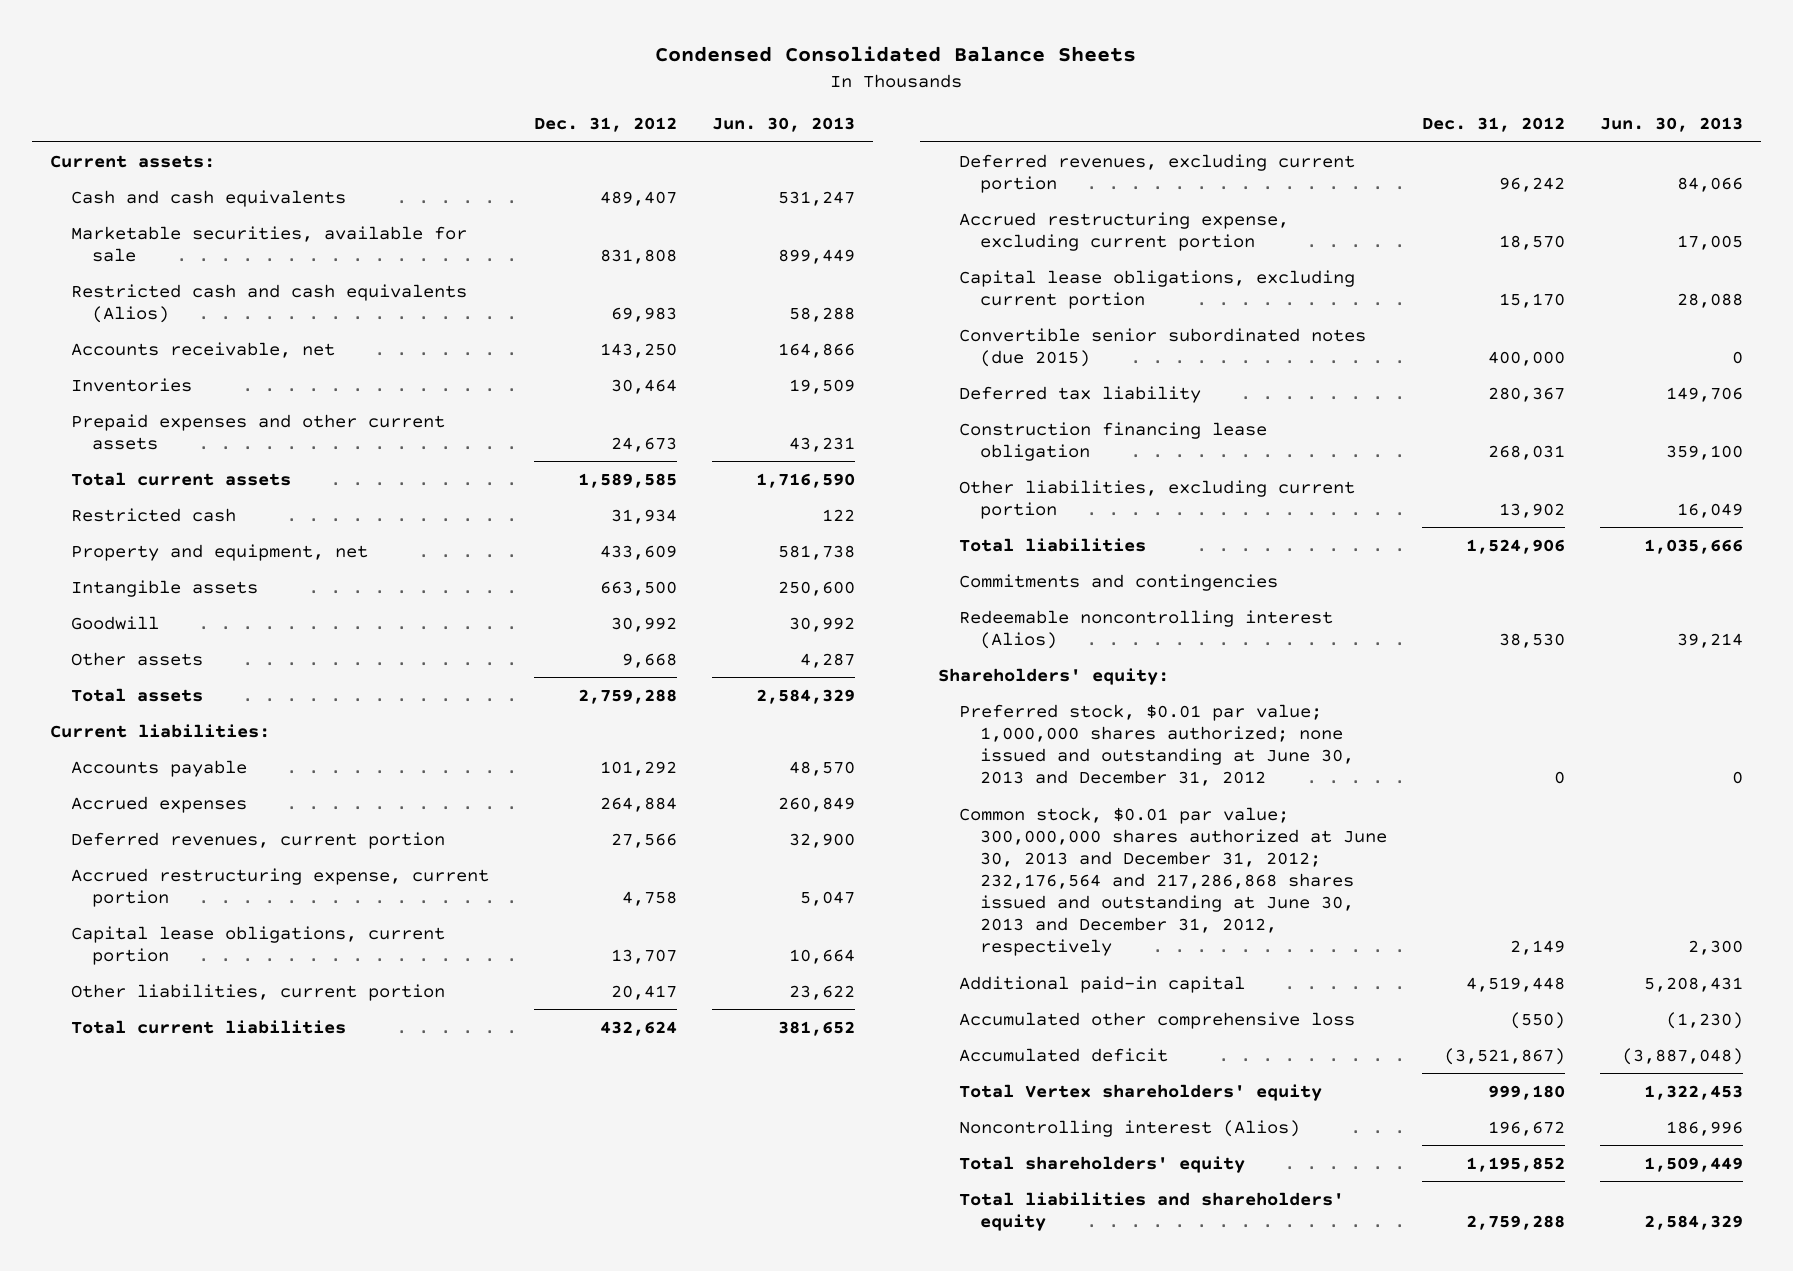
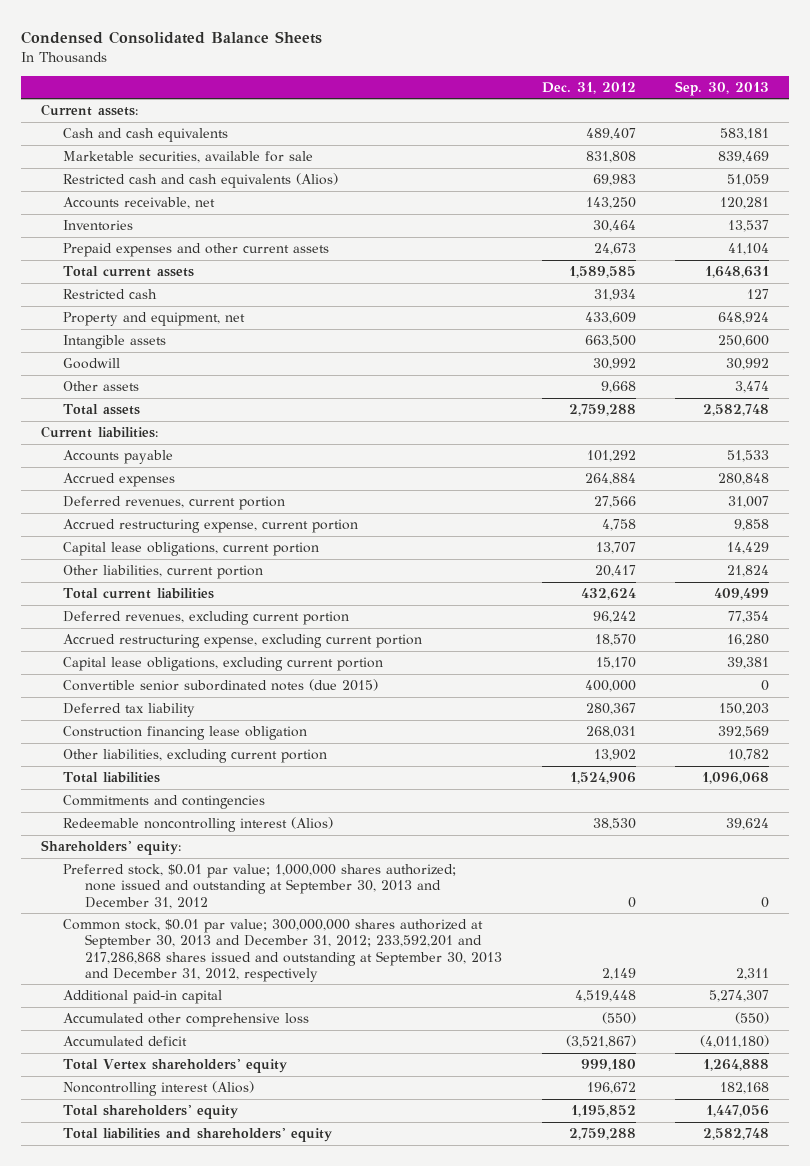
- | Dec. 31, 2012 | Jun. 30, 2013
+ | Dec. 31, 2012 | Sep. 30, 2013
- Preferred stock, $0.01 par value; 1,000,000 shares authorized; none issued and outstanding at June 30, 2013 and December 31, 2012 | 0 | 0
- Common stock, $0.01 par value; 300,000,000 shares authorized at June 30, 2013 and December 31, 2012; 232,176,564 and 217,286,868 shares issued and outstanding at June 30, 2013 and December 31, 2012, respectively | 2,149 | 2,300
+ Preferred stock, $0.01 par value; 1,000,000 shares authorized; none issued and outstanding at September 30, 2013 and December 31, 2012 | 0 | 0
+ Common stock, $0.01 par value; 300,000,000 shares authorized at September 30, 2013 and December 31, 2012; 233,592,201 and 217,286,868 shares issued and outstanding at September 30, 2013 and December 31, 2012, respectively | 2,149 | 2,311

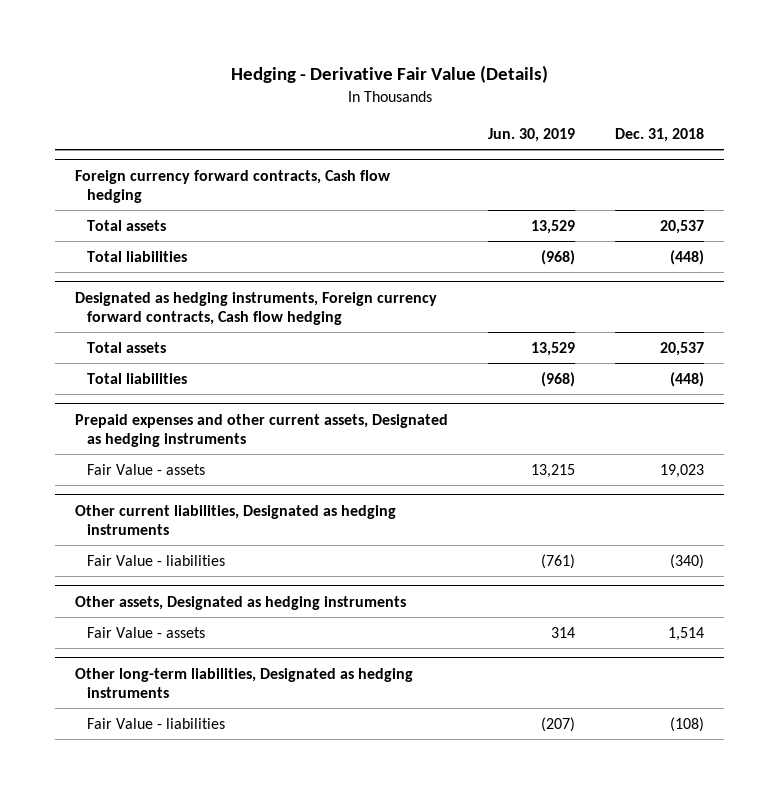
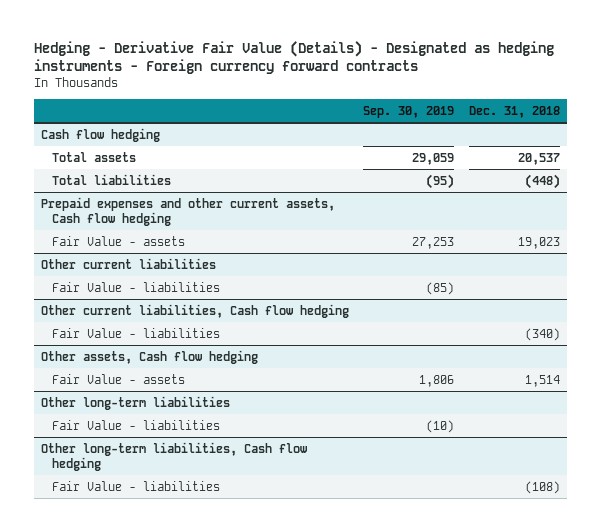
- Hedging - Derivative Fair Value (Details)
+ Hedging - Derivative Fair Value (Details) - Designated as hedging instruments - Foreign currency forward contracts
- | Jun. 30, 2019 | Dec. 31, 2018
+ | Sep. 30, 2019 | Dec. 31, 2018
- Foreign currency forward contracts, Cash flow hedging
- Total assets | 13,529 | 20,537
- Total liabilities | (968) | (448)
- Designated as hedging instruments, Foreign currency forward contracts, Cash flow hedging
+ Cash flow hedging
- Prepaid expenses and other current assets, Designated as hedging instruments
+ Prepaid expenses and other current assets, Cash flow hedging
- Other current liabilities, Designated as hedging instruments
+ Other current liabilities
+ Fair Value - liabilities | (85) |
+ Other current liabilities, Cash flow hedging
- Other assets, Designated as hedging instruments
+ Other assets, Cash flow hedging
- Other long-term liabilities, Designated as hedging instruments
+ Other long-term liabilities
+ Fair Value - liabilities | (10) |
+ Other long-term liabilities, Cash flow hedging

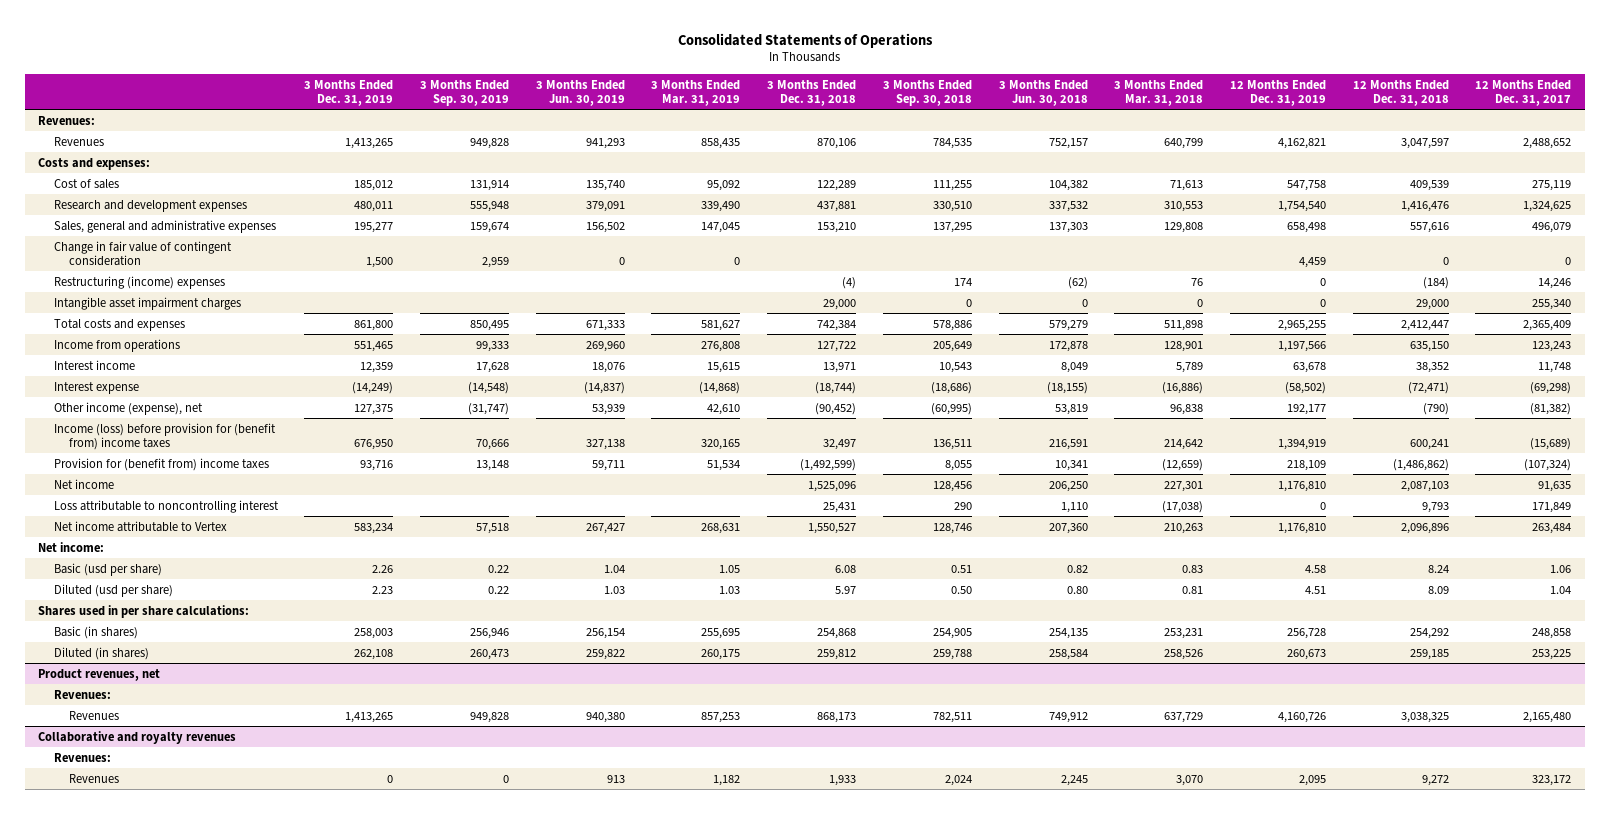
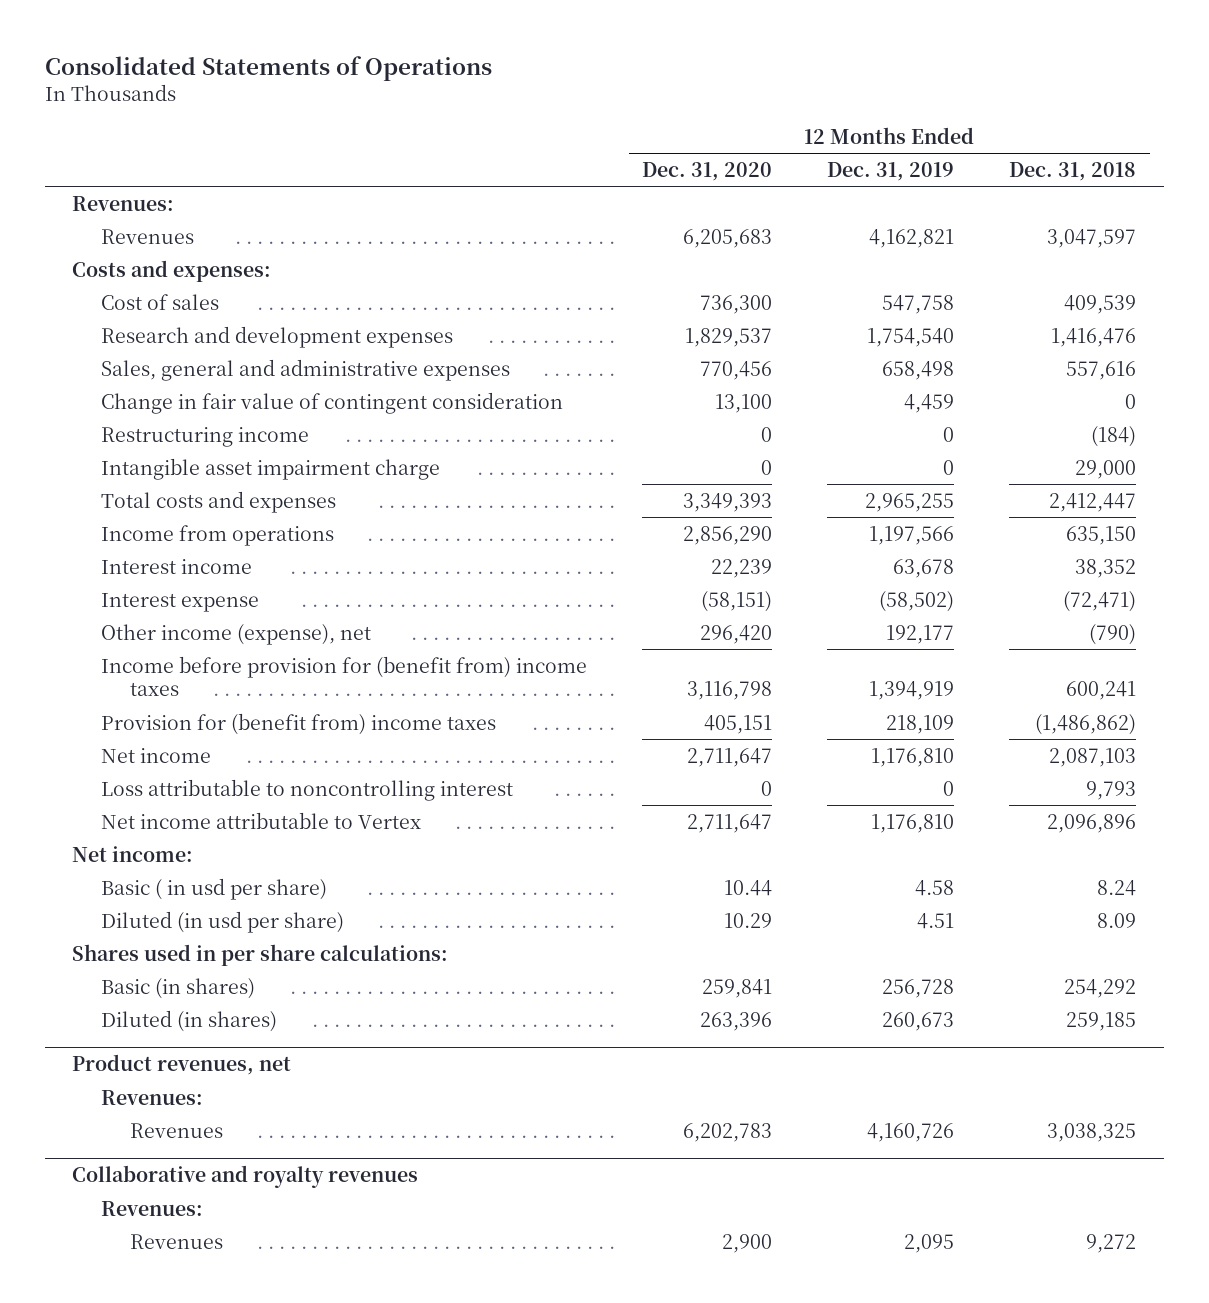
- | 3 Months Ended Dec. 31, 2019 | 3 Months Ended Sep. 30, 2019 | 3 Months Ended Jun. 30, 2019 | 3 Months Ended Mar. 31, 2019 | 3 Months Ended Dec. 31, 2018 | 3 Months Ended Sep. 30, 2018 | 3 Months Ended Jun. 30, 2018 | 3 Months Ended Mar. 31, 2018 | 12 Months Ended Dec. 31, 2019 | 12 Months Ended Dec. 31, 2018 | 12 Months Ended Dec. 31, 2017
+ | 12 Months Ended Dec. 31, 2020 | 12 Months Ended Dec. 31, 2019 | 12 Months Ended Dec. 31, 2018
- Restructuring (income) expenses | | | | | (4) | 174 | (62) | 76 | 0 | (184) | 14,246
- Intangible asset impairment charges | | | | | 29,000 | 0 | 0 | 0 | 0 | 29,000 | 255,340
+ Restructuring income | 0 | 0 | (184)
+ Intangible asset impairment charge | 0 | 0 | 29,000
- Income (loss) before provision for (benefit from) income taxes | 676,950 | 70,666 | 327,138 | 320,165 | 32,497 | 136,511 | 216,591 | 214,642 | 1,394,919 | 600,241 | (15,689)
+ Income before provision for (benefit from) income taxes | 3,116,798 | 1,394,919 | 600,241
- Basic (usd per share) | 2.26 | 0.22 | 1.04 | 1.05 | 6.08 | 0.51 | 0.82 | 0.83 | 4.58 | 8.24 | 1.06
- Diluted (usd per share) | 2.23 | 0.22 | 1.03 | 1.03 | 5.97 | 0.50 | 0.80 | 0.81 | 4.51 | 8.09 | 1.04
+ Basic ( in usd per share) | 10.44 | 4.58 | 8.24
+ Diluted (in usd per share) | 10.29 | 4.51 | 8.09

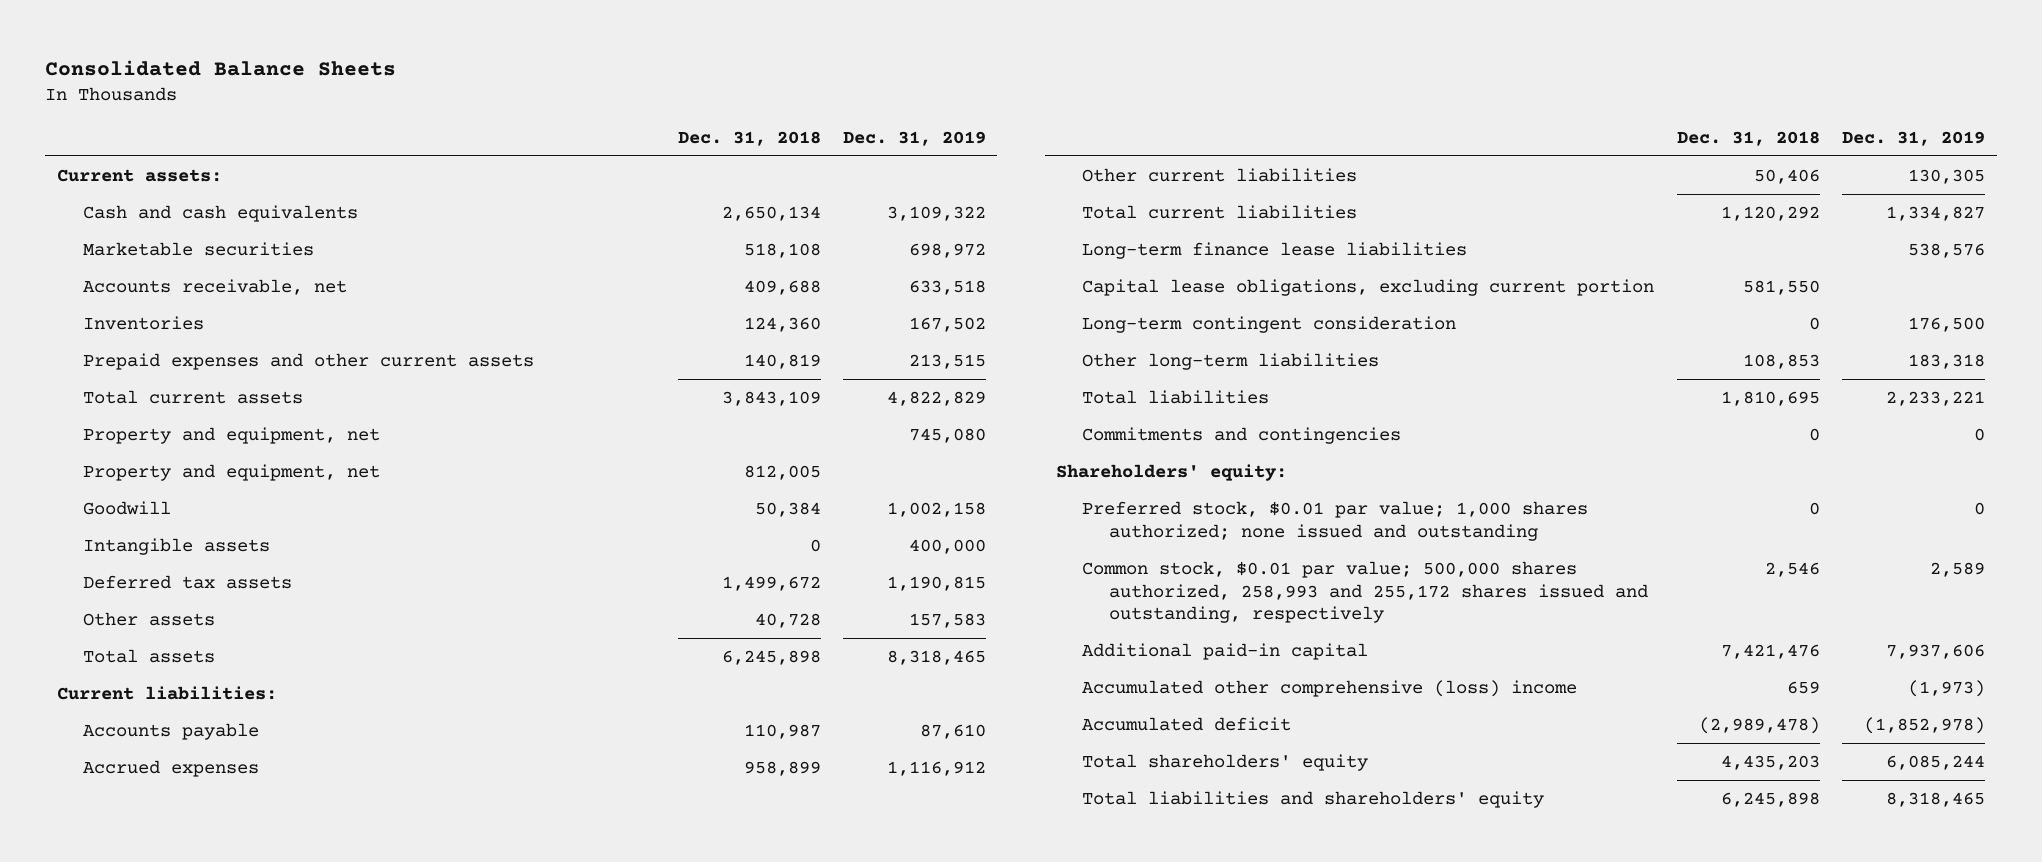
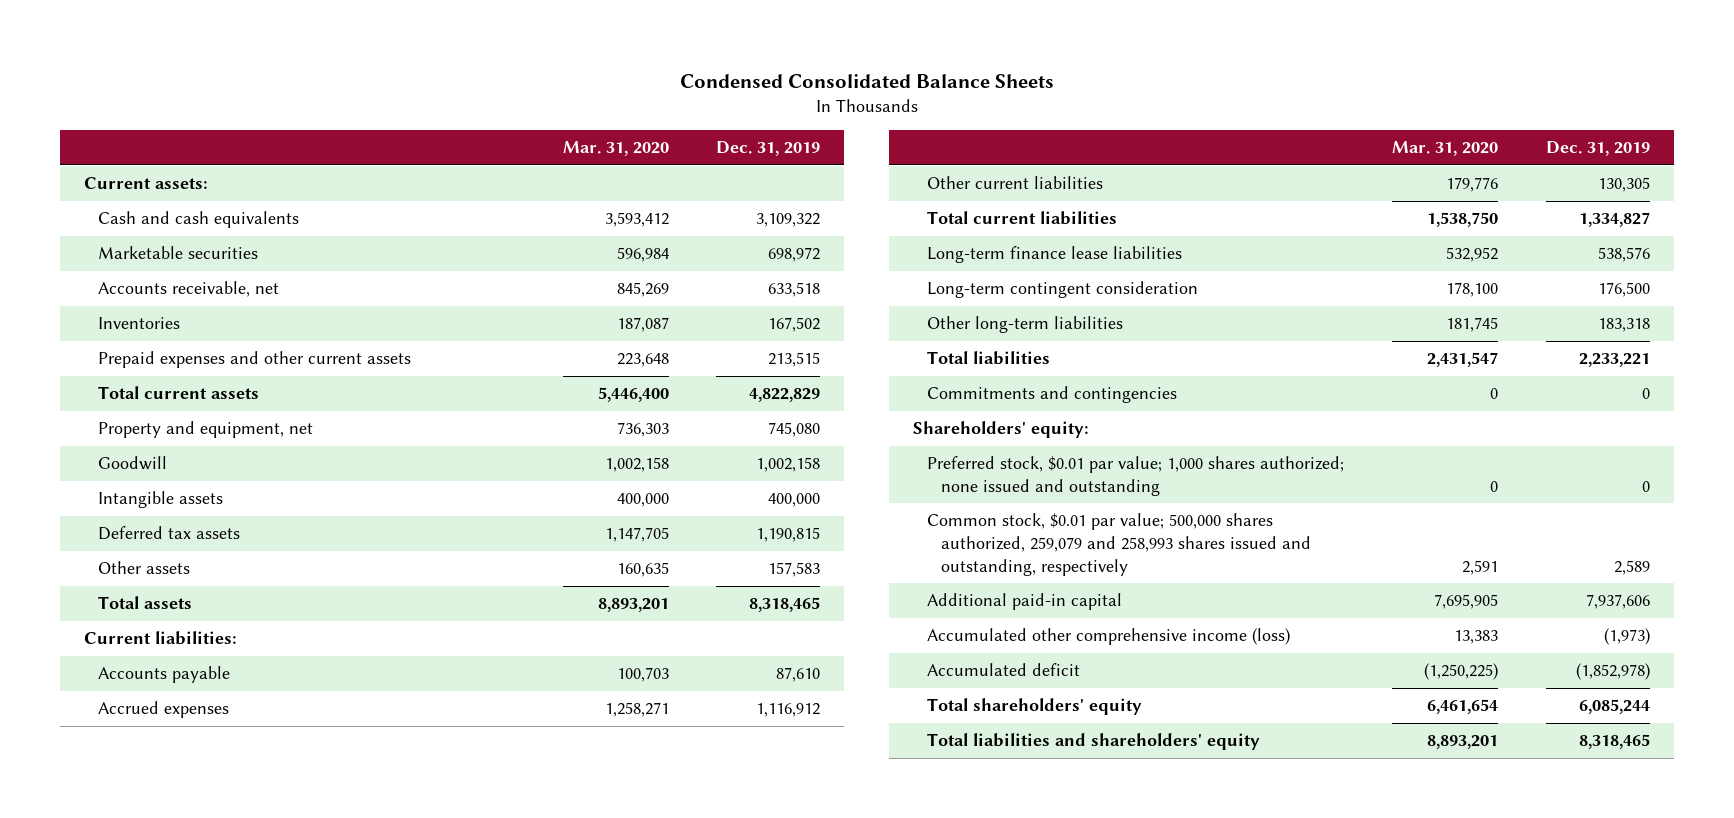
- Consolidated Balance Sheets
+ Condensed Consolidated Balance Sheets
- | Dec. 31, 2018 | Dec. 31, 2019
+ | Mar. 31, 2020 | Dec. 31, 2019
- Property and equipment, net | 812,005 |
- Capital lease obligations, excluding current portion | 581,550 |
- Common stock, $0.01 par value; 500,000 shares authorized, 258,993 and 255,172 shares issued and outstanding, respectively | 2,546 | 2,589
+ Common stock, $0.01 par value; 500,000 shares authorized, 259,079 and 258,993 shares issued and outstanding, respectively | 2,591 | 2,589
- Accumulated other comprehensive (loss) income | 659 | (1,973)
+ Accumulated other comprehensive income (loss) | 13,383 | (1,973)

